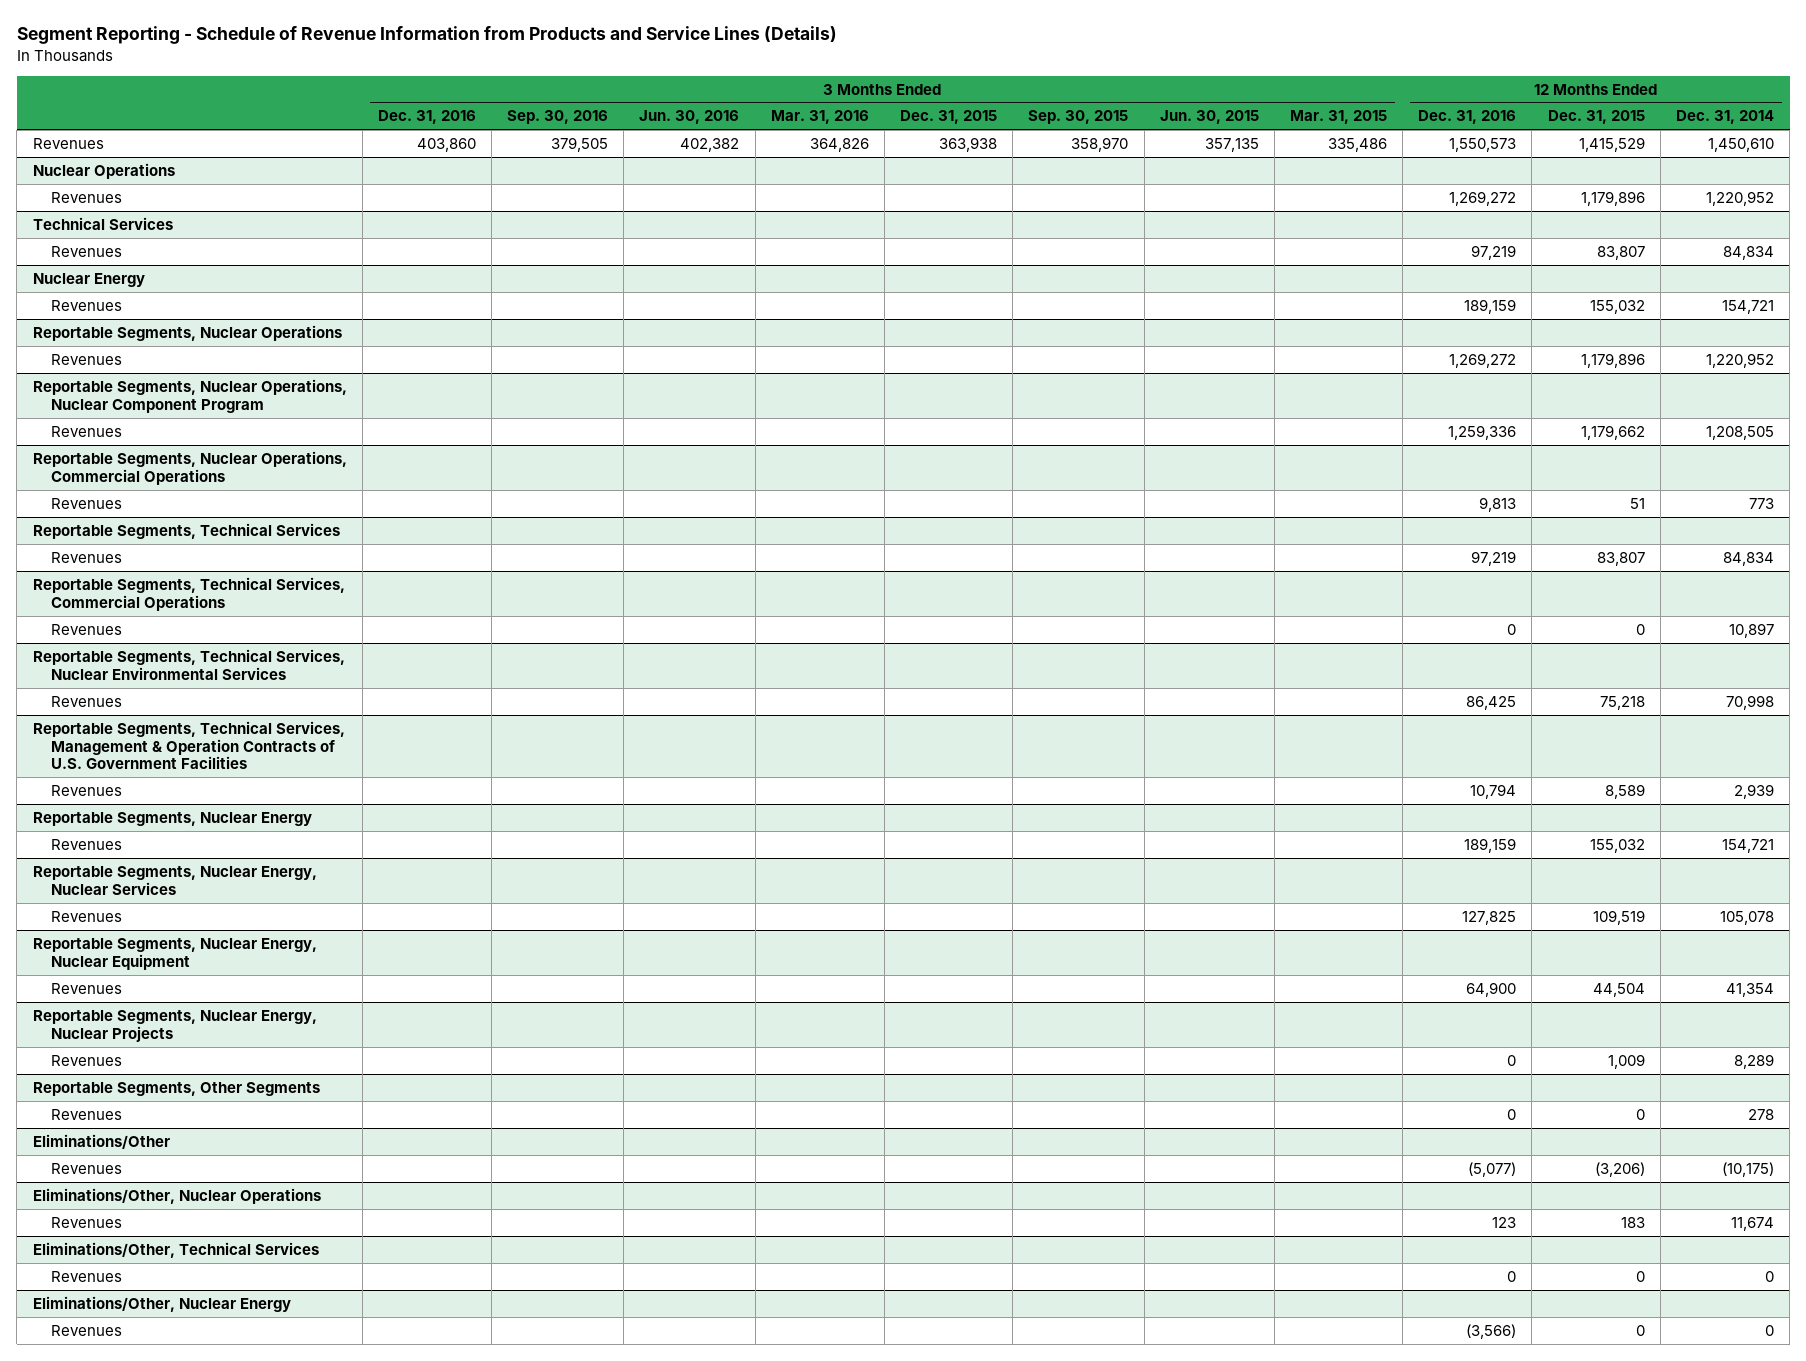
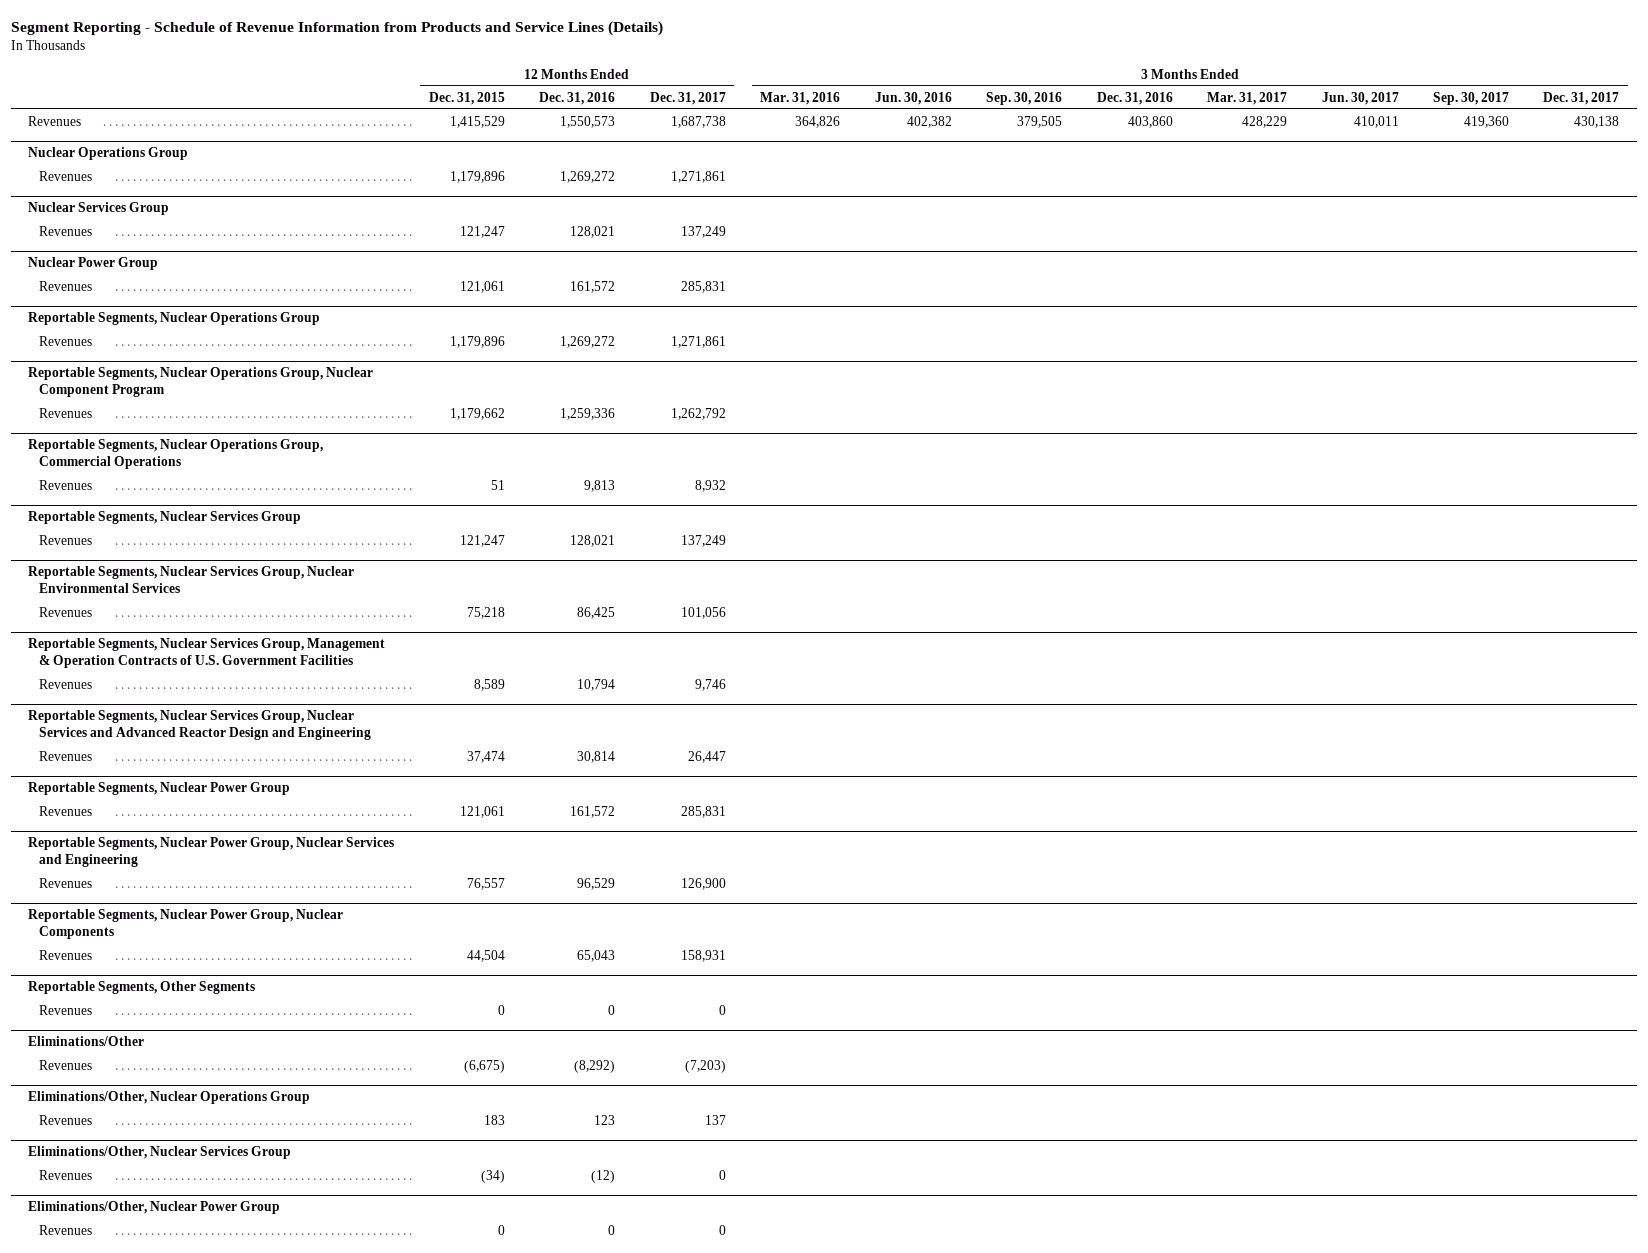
- | 3 Months Ended Dec. 31, 2016 | 3 Months Ended Sep. 30, 2016 | 3 Months Ended Jun. 30, 2016 | 3 Months Ended Mar. 31, 2016 | 3 Months Ended Dec. 31, 2015 | 3 Months Ended Sep. 30, 2015 | 3 Months Ended Jun. 30, 2015 | 3 Months Ended Mar. 31, 2015 | 12 Months Ended Dec. 31, 2016 | 12 Months Ended Dec. 31, 2015 | 12 Months Ended Dec. 31, 2014
+ | 12 Months Ended Dec. 31, 2015 | 12 Months Ended Dec. 31, 2016 | 12 Months Ended Dec. 31, 2017 | 3 Months Ended Mar. 31, 2016 | 3 Months Ended Jun. 30, 2016 | 3 Months Ended Sep. 30, 2016 | 3 Months Ended Dec. 31, 2016 | 3 Months Ended Mar. 31, 2017 | 3 Months Ended Jun. 30, 2017 | 3 Months Ended Sep. 30, 2017 | 3 Months Ended Dec. 31, 2017
- Nuclear Operations
+ Nuclear Operations Group
- Technical Services
- Revenues | | | | | | | | | 97,219 | 83,807 | 84,834
- Nuclear Energy
- Revenues | | | | | | | | | 189,159 | 155,032 | 154,721
- Reportable Segments, Nuclear Operations
+ Nuclear Services Group
+ Revenues | 121,247 | 128,021 | 137,249 | | | | | | | |
+ Nuclear Power Group
+ Revenues | 121,061 | 161,572 | 285,831 | | | | | | | |
+ Reportable Segments, Nuclear Operations Group
- Reportable Segments, Nuclear Operations, Nuclear Component Program
+ Reportable Segments, Nuclear Operations Group, Nuclear Component Program
- Reportable Segments, Nuclear Operations, Commercial Operations
+ Reportable Segments, Nuclear Operations Group, Commercial Operations
- Reportable Segments, Technical Services
- Revenues | | | | | | | | | 97,219 | 83,807 | 84,834
- Reportable Segments, Technical Services, Commercial Operations
- Revenues | | | | | | | | | 0 | 0 | 10,897
- Reportable Segments, Technical Services, Nuclear Environmental Services
+ Reportable Segments, Nuclear Services Group
+ Revenues | 121,247 | 128,021 | 137,249 | | | | | | | |
+ Reportable Segments, Nuclear Services Group, Nuclear Environmental Services
- Reportable Segments, Technical Services, Management & Operation Contracts of U.S. Government Facilities
+ Reportable Segments, Nuclear Services Group, Management & Operation Contracts of U.S. Government Facilities
- Reportable Segments, Nuclear Energy
- Revenues | | | | | | | | | 189,159 | 155,032 | 154,721
- Reportable Segments, Nuclear Energy, Nuclear Services
- Revenues | | | | | | | | | 127,825 | 109,519 | 105,078
- Reportable Segments, Nuclear Energy, Nuclear Equipment
- Revenues | | | | | | | | | 64,900 | 44,504 | 41,354
- Reportable Segments, Nuclear Energy, Nuclear Projects
- Revenues | | | | | | | | | 0 | 1,009 | 8,289
+ Reportable Segments, Nuclear Services Group, Nuclear Services and Advanced Reactor Design and Engineering
+ Revenues | 37,474 | 30,814 | 26,447 | | | | | | | |
+ Reportable Segments, Nuclear Power Group
+ Revenues | 121,061 | 161,572 | 285,831 | | | | | | | |
+ Reportable Segments, Nuclear Power Group, Nuclear Services and Engineering
+ Revenues | 76,557 | 96,529 | 126,900 | | | | | | | |
+ Reportable Segments, Nuclear Power Group, Nuclear Components
+ Revenues | 44,504 | 65,043 | 158,931 | | | | | | | |
@ Eliminations/Other
- Revenues | | | | | | | | | (5,077) | (3,206) | (10,175)
- Eliminations/Other, Nuclear Operations
@ Eliminations/Other
+ Revenues | (6,675) | (8,292) | (7,203) | | | | | | | |
+ Eliminations/Other, Nuclear Operations Group
- Eliminations/Other, Technical Services
+ Eliminations/Other, Nuclear Services Group
+ Revenues | (34) | (12) | 0 | | | | | | | |
+ Eliminations/Other, Nuclear Power Group
- Eliminations/Other, Nuclear Energy
- Revenues | | | | | | | | | (3,566) | 0 | 0

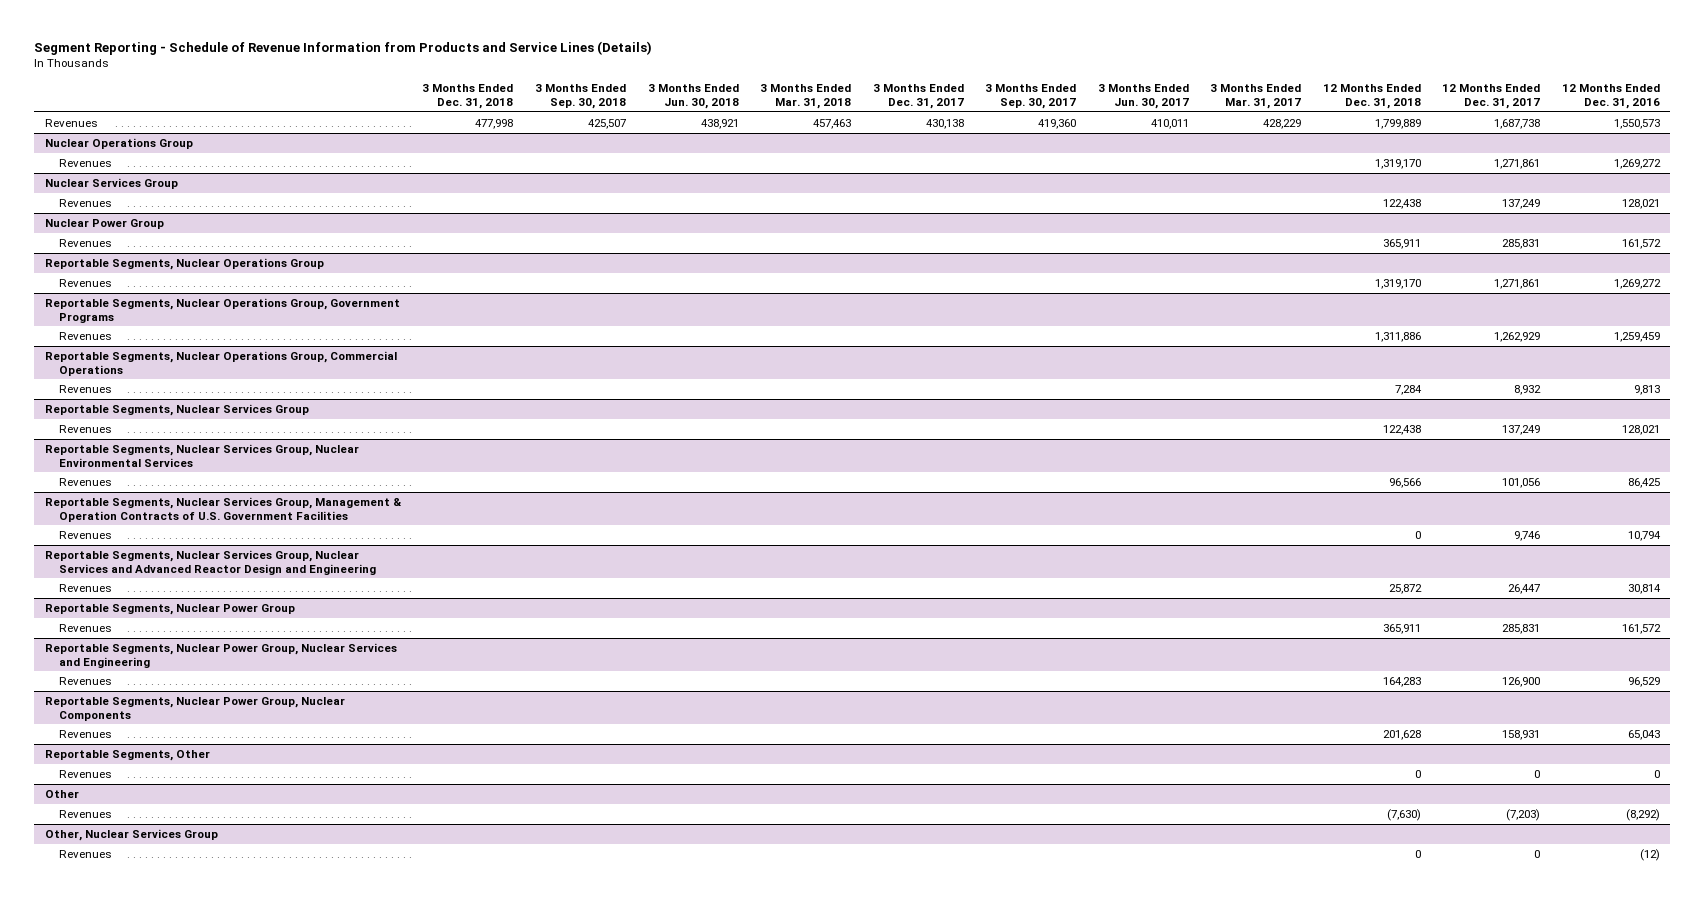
- | 12 Months Ended Dec. 31, 2015 | 12 Months Ended Dec. 31, 2016 | 12 Months Ended Dec. 31, 2017 | 3 Months Ended Mar. 31, 2016 | 3 Months Ended Jun. 30, 2016 | 3 Months Ended Sep. 30, 2016 | 3 Months Ended Dec. 31, 2016 | 3 Months Ended Mar. 31, 2017 | 3 Months Ended Jun. 30, 2017 | 3 Months Ended Sep. 30, 2017 | 3 Months Ended Dec. 31, 2017
+ | 3 Months Ended Dec. 31, 2018 | 3 Months Ended Sep. 30, 2018 | 3 Months Ended Jun. 30, 2018 | 3 Months Ended Mar. 31, 2018 | 3 Months Ended Dec. 31, 2017 | 3 Months Ended Sep. 30, 2017 | 3 Months Ended Jun. 30, 2017 | 3 Months Ended Mar. 31, 2017 | 12 Months Ended Dec. 31, 2018 | 12 Months Ended Dec. 31, 2017 | 12 Months Ended Dec. 31, 2016
- Reportable Segments, Nuclear Operations Group, Nuclear Component Program
- Revenues | 1,179,662 | 1,259,336 | 1,262,792 | | | | | | | |
+ Reportable Segments, Nuclear Operations Group, Government Programs
+ Revenues | | | | | | | | | 1,311,886 | 1,262,929 | 1,259,459
- Reportable Segments, Other Segments
+ Reportable Segments, Other
- Eliminations/Other
+ Other
- Eliminations/Other, Nuclear Operations Group
- Revenues | 183 | 123 | 137 | | | | | | | |
- Eliminations/Other, Nuclear Services Group
+ Other, Nuclear Services Group
- Eliminations/Other, Nuclear Power Group
- Revenues | 0 | 0 | 0 | | | | | | | |

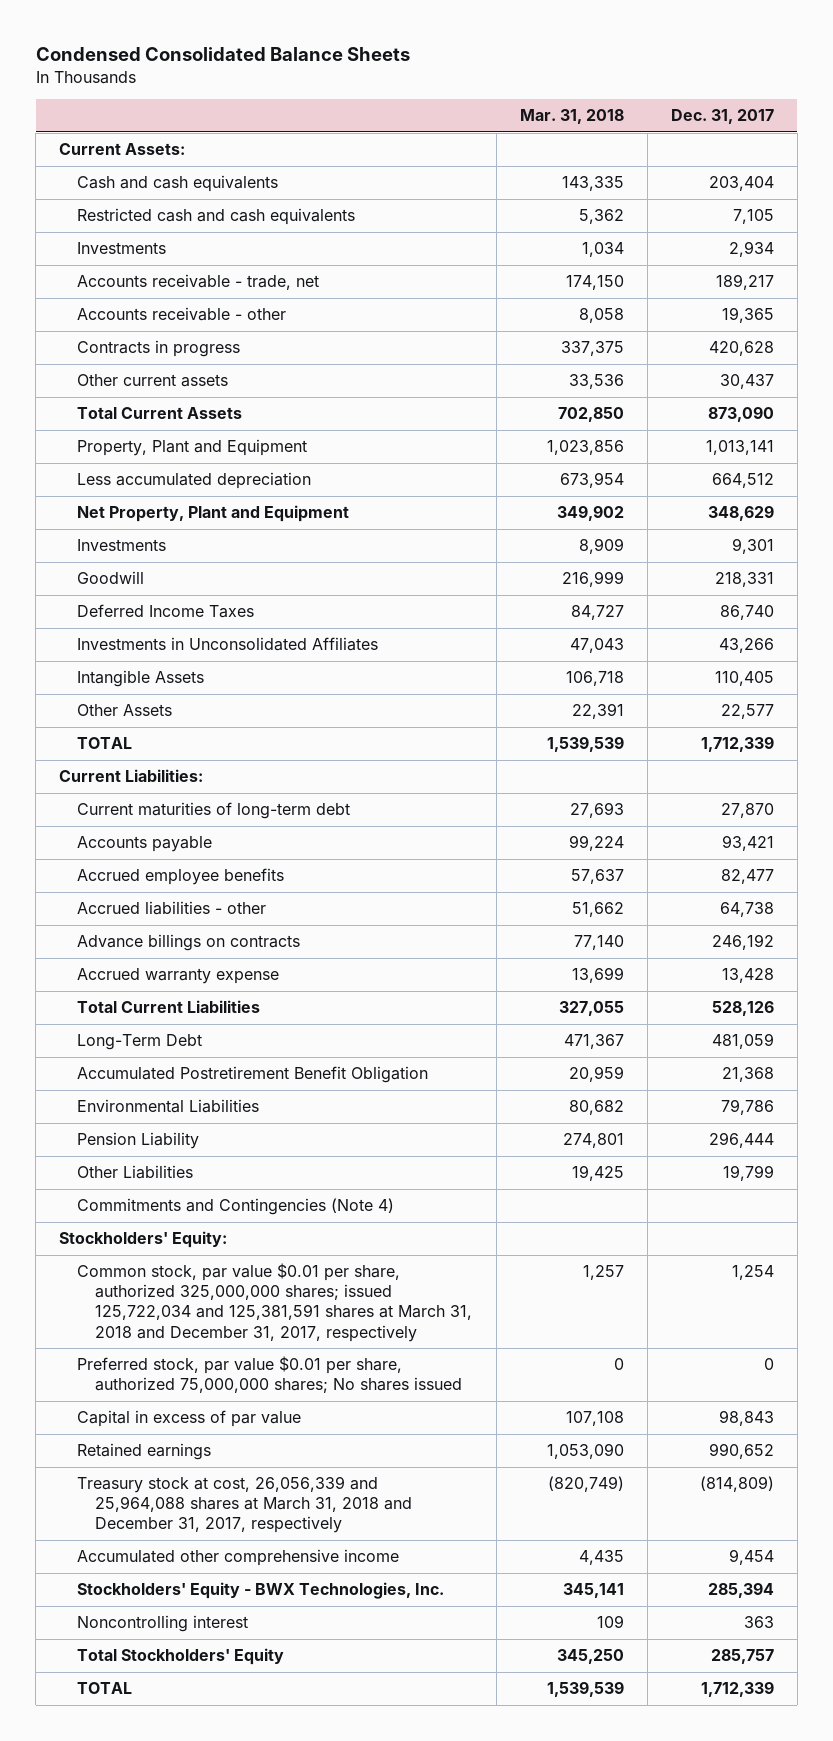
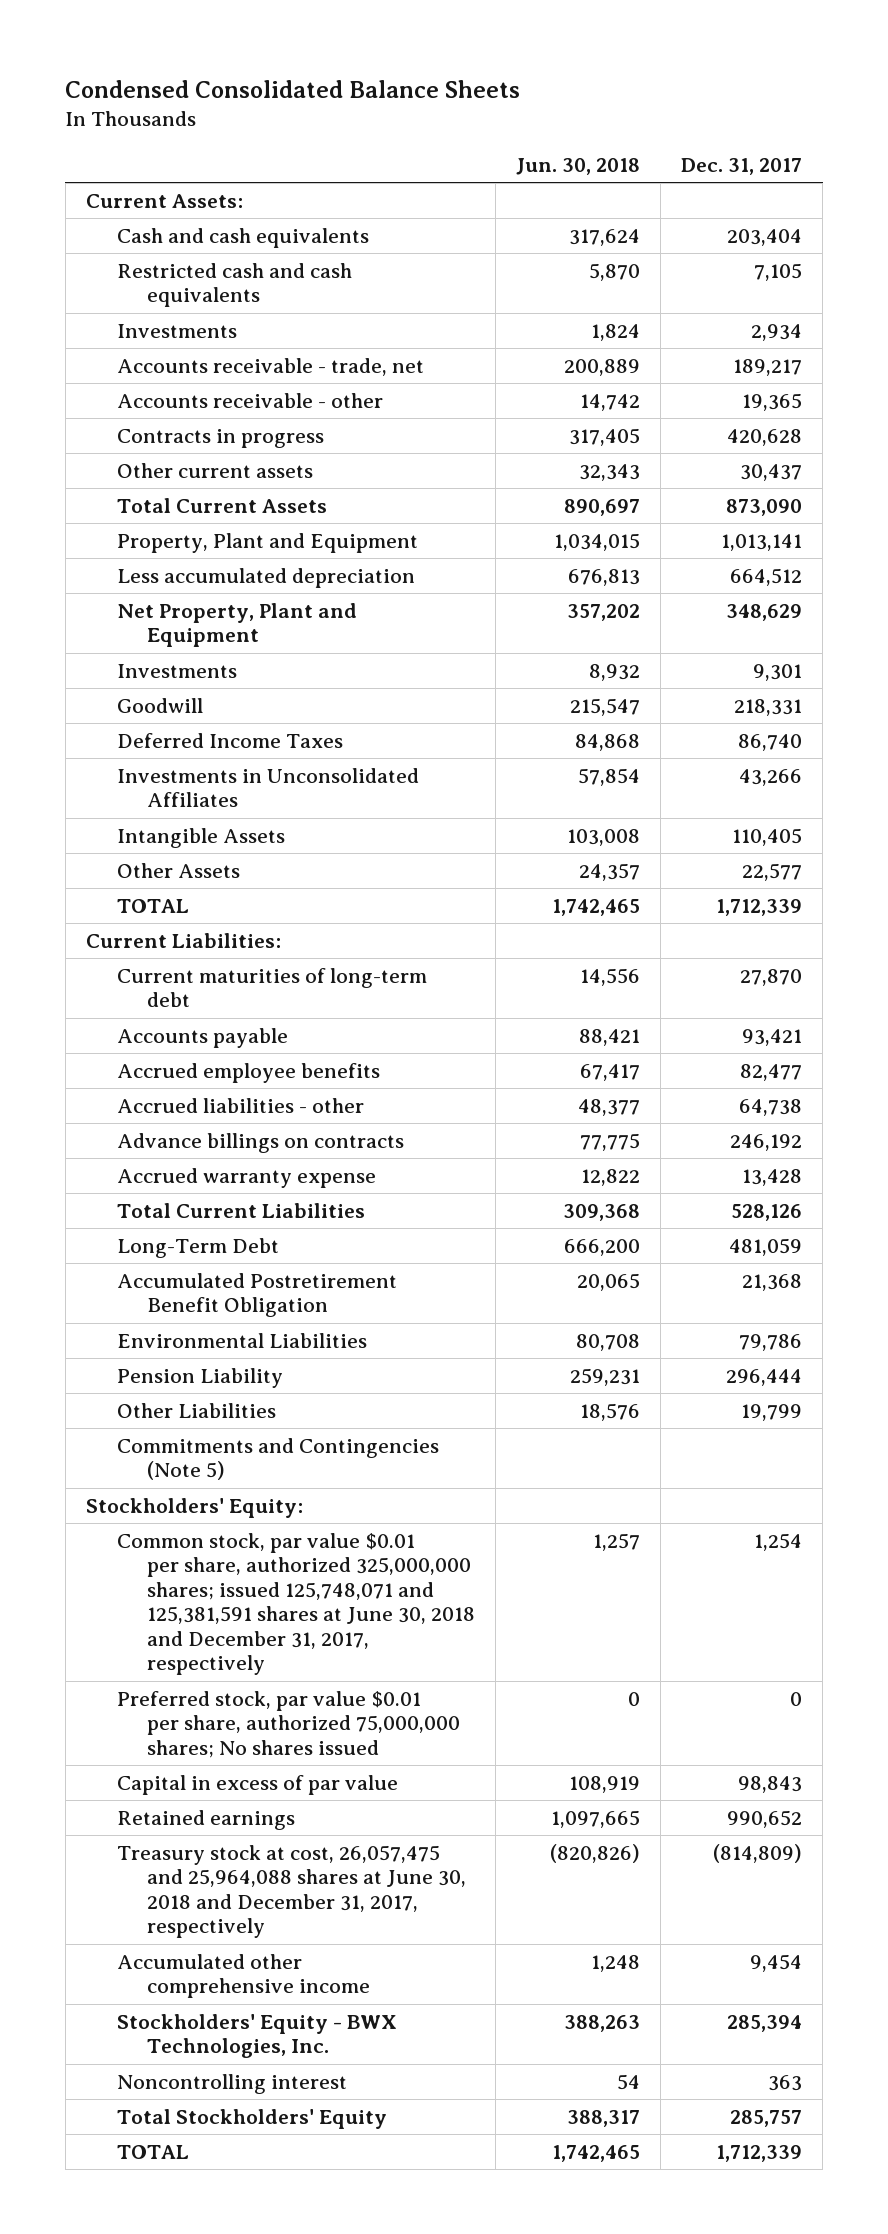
- | Mar. 31, 2018 | Dec. 31, 2017
+ | Jun. 30, 2018 | Dec. 31, 2017
- Commitments and Contingencies (Note 4)
+ Commitments and Contingencies (Note 5)
- Common stock, par value $0.01 per share, authorized 325,000,000 shares; issued 125,722,034 and 125,381,591 shares at March 31, 2018 and December 31, 2017, respectively | 1,257 | 1,254
+ Common stock, par value $0.01 per share, authorized 325,000,000 shares; issued 125,748,071 and 125,381,591 shares at June 30, 2018 and December 31, 2017, respectively | 1,257 | 1,254
- Treasury stock at cost, 26,056,339 and 25,964,088 shares at March 31, 2018 and December 31, 2017, respectively | (820,749) | (814,809)
+ Treasury stock at cost, 26,057,475 and 25,964,088 shares at June 30, 2018 and December 31, 2017, respectively | (820,826) | (814,809)

